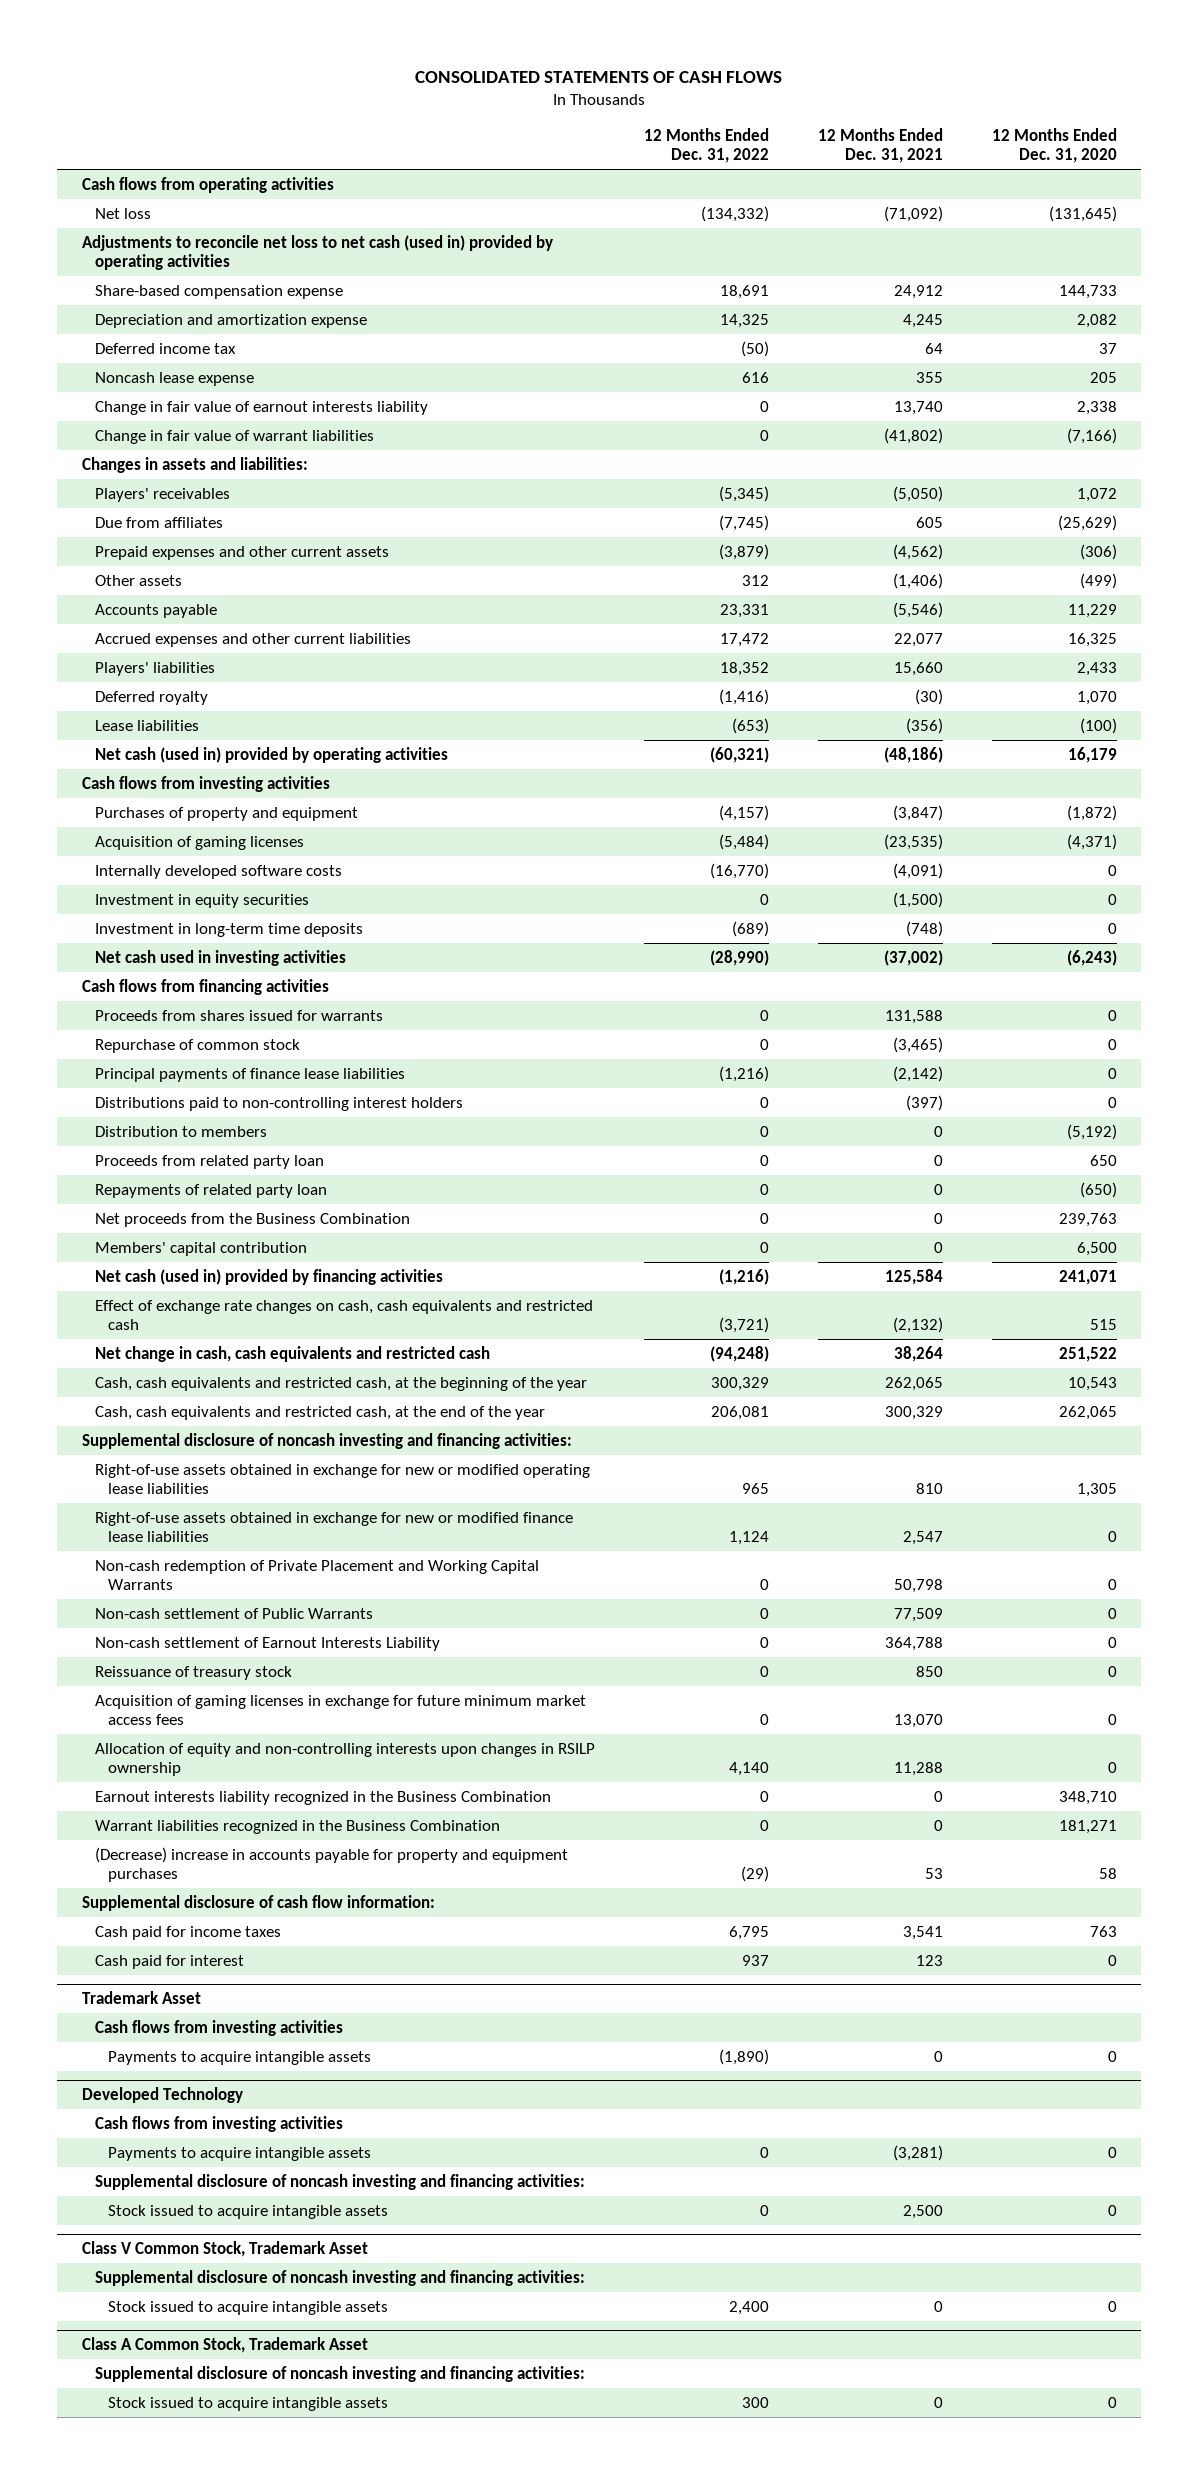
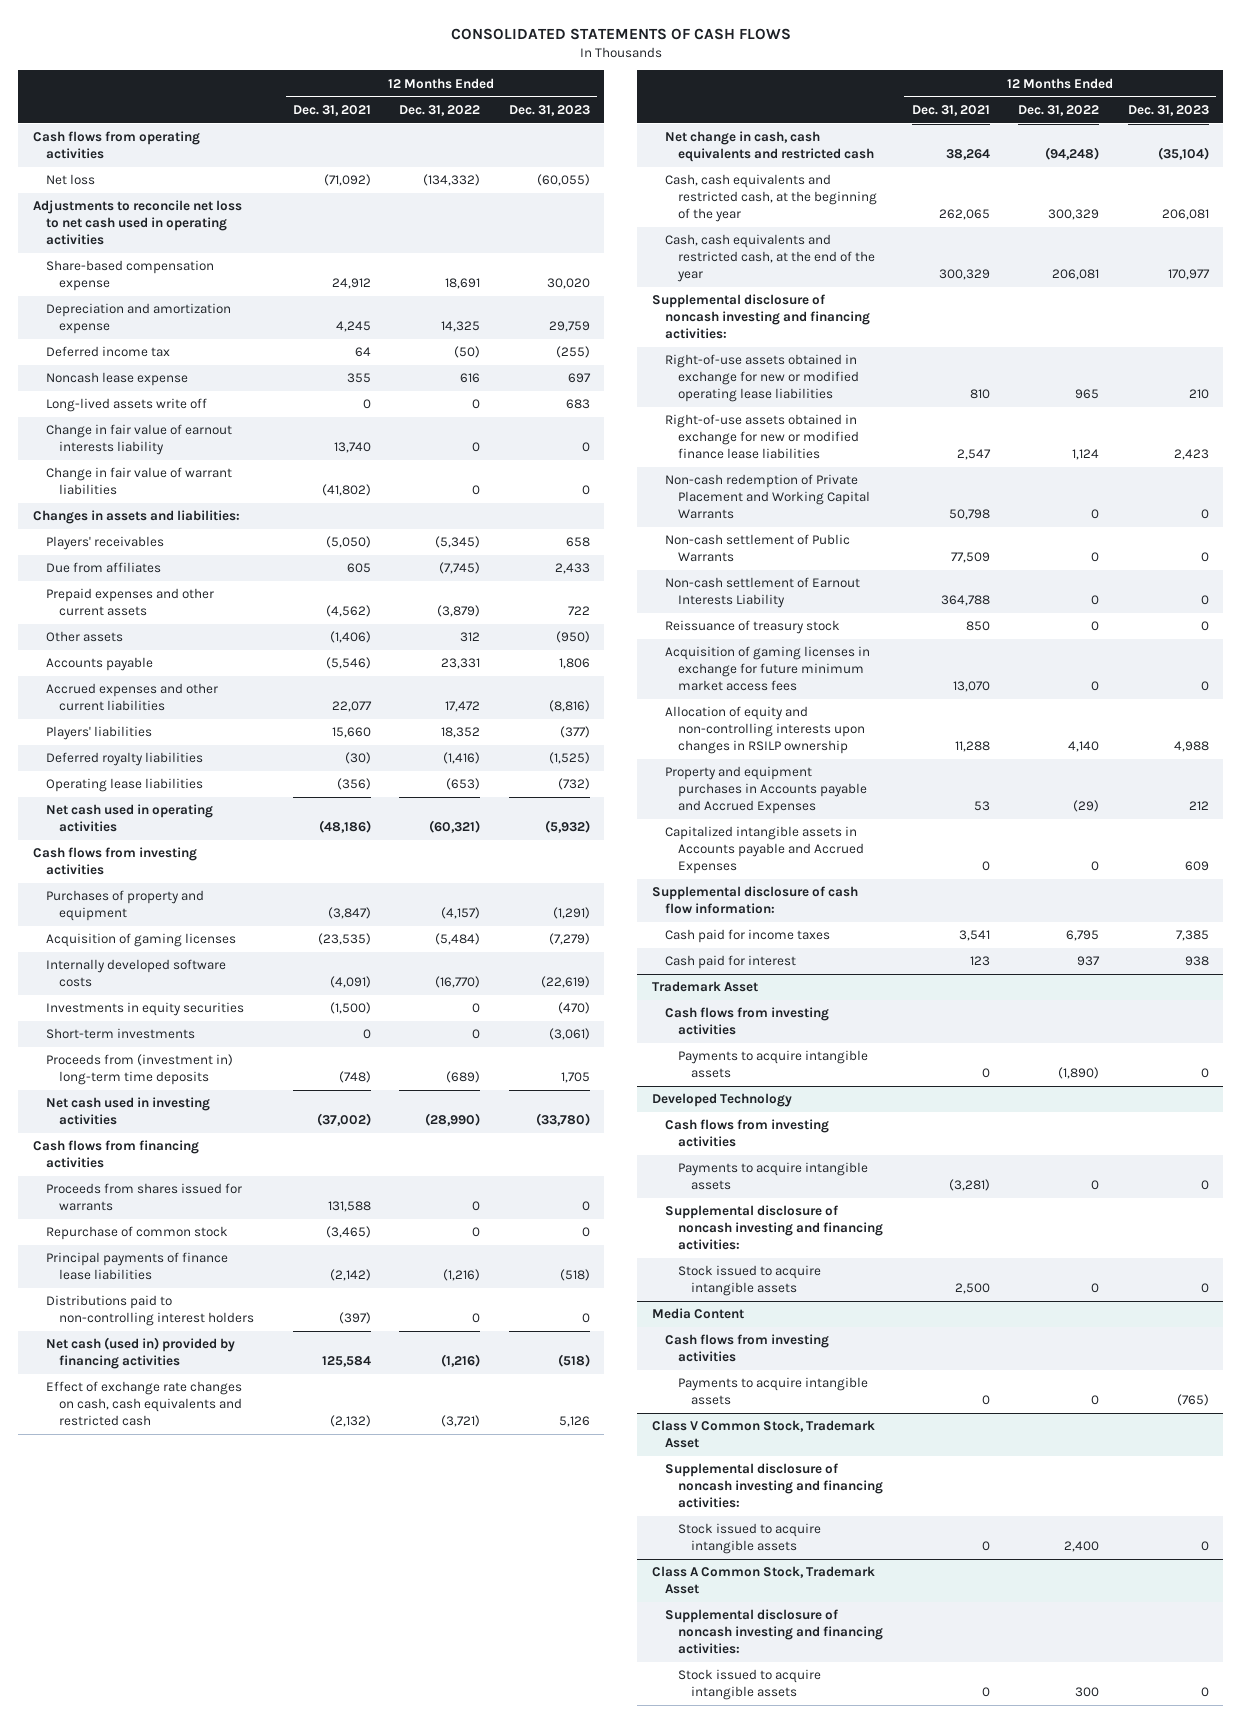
- | 12 Months Ended Dec. 31, 2022 | 12 Months Ended Dec. 31, 2021 | 12 Months Ended Dec. 31, 2020
+ | 12 Months Ended Dec. 31, 2021 | 12 Months Ended Dec. 31, 2022 | 12 Months Ended Dec. 31, 2023
- Adjustments to reconcile net loss to net cash (used in) provided by operating activities
+ Adjustments to reconcile net loss to net cash used in operating activities
+ Long-lived assets write off | 0 | 0 | 683
- Deferred royalty | (1,416) | (30) | 1,070
- Lease liabilities | (653) | (356) | (100)
- Net cash (used in) provided by operating activities | (60,321) | (48,186) | 16,179
+ Deferred royalty liabilities | (30) | (1,416) | (1,525)
+ Operating lease liabilities | (356) | (653) | (732)
+ Net cash used in operating activities | (48,186) | (60,321) | (5,932)
- Investment in equity securities | 0 | (1,500) | 0
- Investment in long-term time deposits | (689) | (748) | 0
+ Investments in equity securities | (1,500) | 0 | (470)
+ Short-term investments | 0 | 0 | (3,061)
+ Proceeds from (investment in) long-term time deposits | (748) | (689) | 1,705
- Distribution to members | 0 | 0 | (5,192)
- Proceeds from related party loan | 0 | 0 | 650
- Repayments of related party loan | 0 | 0 | (650)
- Net proceeds from the Business Combination | 0 | 0 | 239,763
- Members' capital contribution | 0 | 0 | 6,500
- Earnout interests liability recognized in the Business Combination | 0 | 0 | 348,710
- Warrant liabilities recognized in the Business Combination | 0 | 0 | 181,271
- (Decrease) increase in accounts payable for property and equipment purchases | (29) | 53 | 58
+ Property and equipment purchases in Accounts payable and Accrued Expenses | 53 | (29) | 212
+ Capitalized intangible assets in Accounts payable and Accrued Expenses | 0 | 0 | 609
+ Media Content
+ Cash flows from investing activities
+ Payments to acquire intangible assets | 0 | 0 | (765)

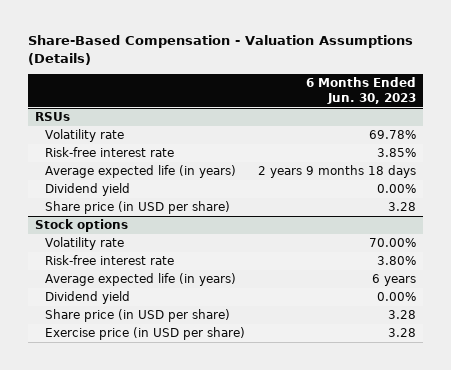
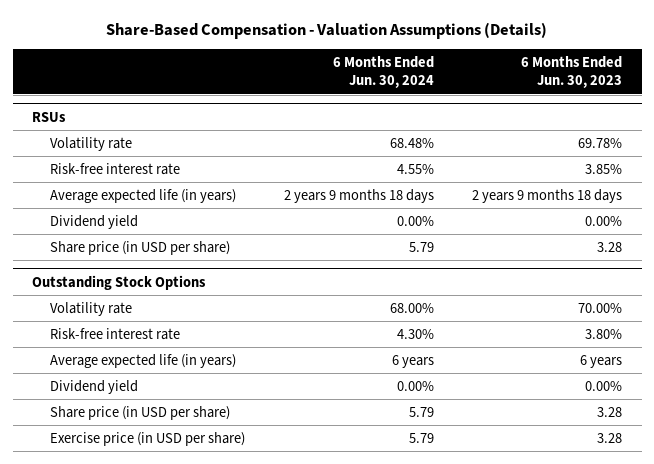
- | 6 Months Ended Jun. 30, 2023
+ | 6 Months Ended Jun. 30, 2024 | 6 Months Ended Jun. 30, 2023
- Stock options
+ Outstanding Stock Options

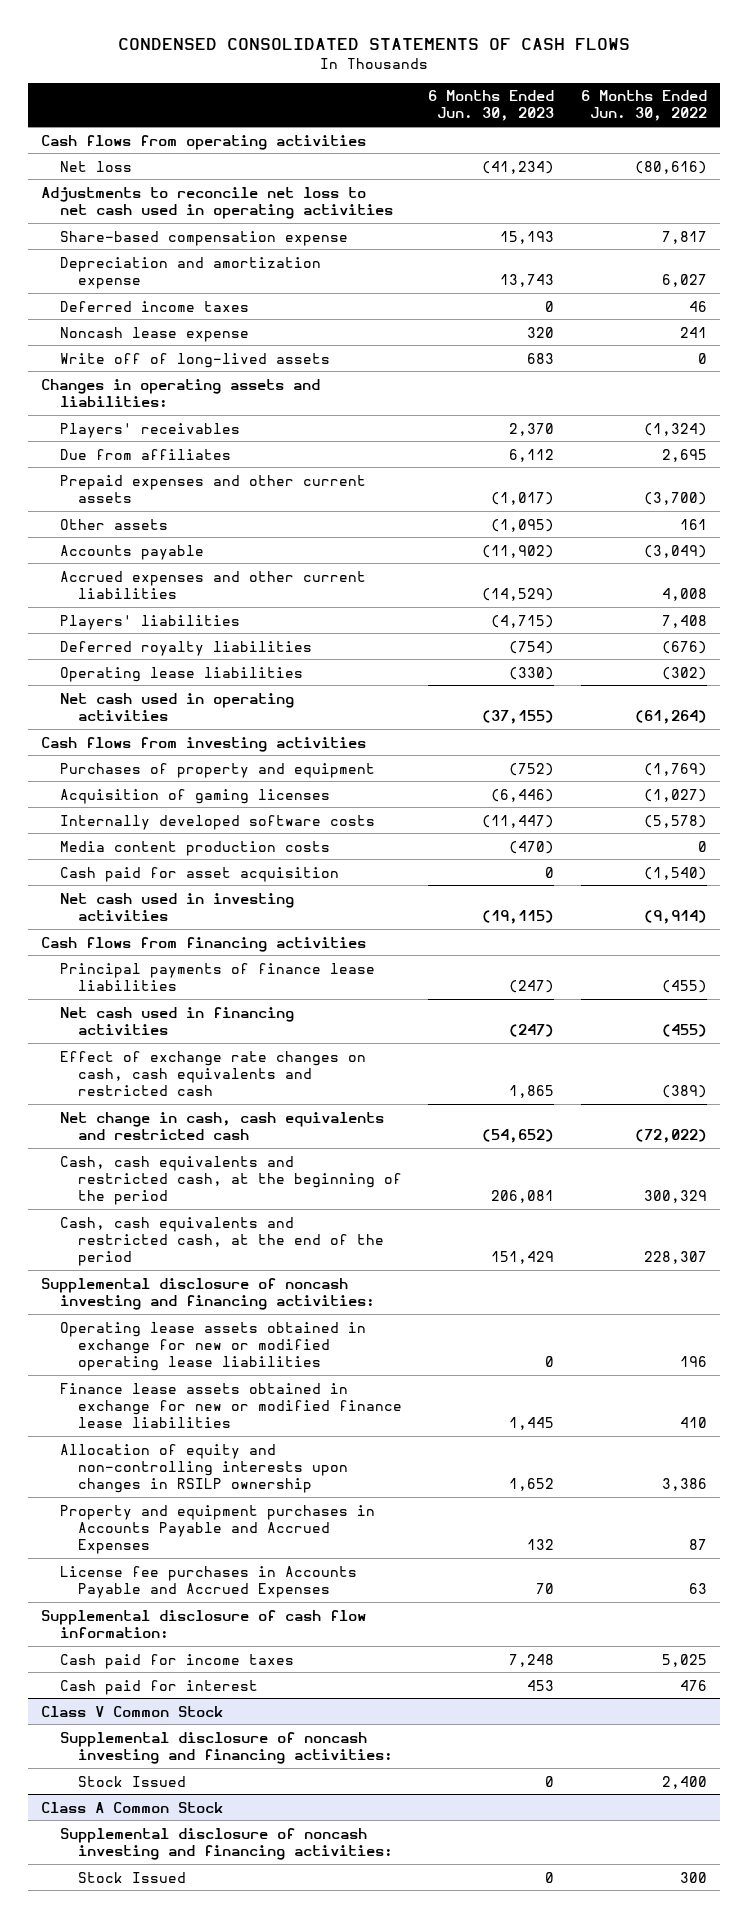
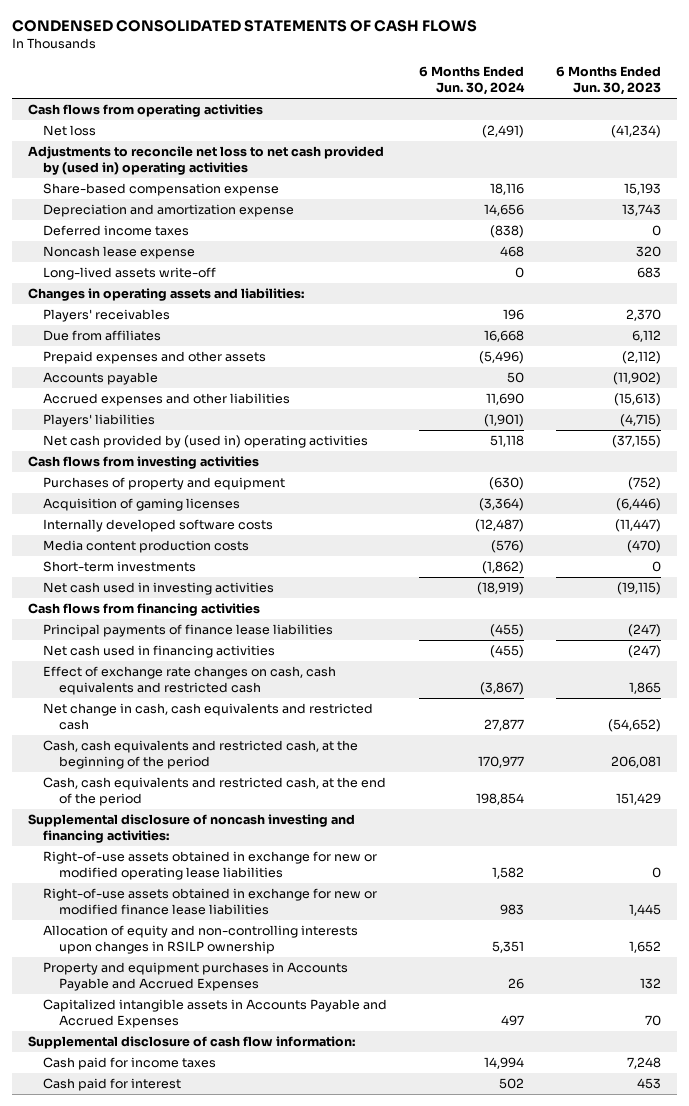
- | 6 Months Ended Jun. 30, 2023 | 6 Months Ended Jun. 30, 2022
+ | 6 Months Ended Jun. 30, 2024 | 6 Months Ended Jun. 30, 2023
- Adjustments to reconcile net loss to net cash used in operating activities
+ Adjustments to reconcile net loss to net cash provided by (used in) operating activities
- Write off of long-lived assets | 683 | 0
+ Long-lived assets write-off | 0 | 683
- Prepaid expenses and other current assets | (1,017) | (3,700)
- Other assets | (1,095) | 161
+ Prepaid expenses and other assets | (5,496) | (2,112)
- Accrued expenses and other current liabilities | (14,529) | 4,008
+ Accrued expenses and other liabilities | 11,690 | (15,613)
- Deferred royalty liabilities | (754) | (676)
- Operating lease liabilities | (330) | (302)
- Net cash used in operating activities | (37,155) | (61,264)
+ Net cash provided by (used in) operating activities | 51,118 | (37,155)
- Cash paid for asset acquisition | 0 | (1,540)
+ Short-term investments | (1,862) | 0
- Operating lease assets obtained in exchange for new or modified operating lease liabilities | 0 | 196
- Finance lease assets obtained in exchange for new or modified finance lease liabilities | 1,445 | 410
+ Right-of-use assets obtained in exchange for new or modified operating lease liabilities | 1,582 | 0
+ Right-of-use assets obtained in exchange for new or modified finance lease liabilities | 983 | 1,445
- License fee purchases in Accounts Payable and Accrued Expenses | 70 | 63
+ Capitalized intangible assets in Accounts Payable and Accrued Expenses | 497 | 70
- Class V Common Stock
- Supplemental disclosure of noncash investing and financing activities:
- Stock Issued | 0 | 2,400
- Class A Common Stock
- Supplemental disclosure of noncash investing and financing activities:
- Stock Issued | 0 | 300

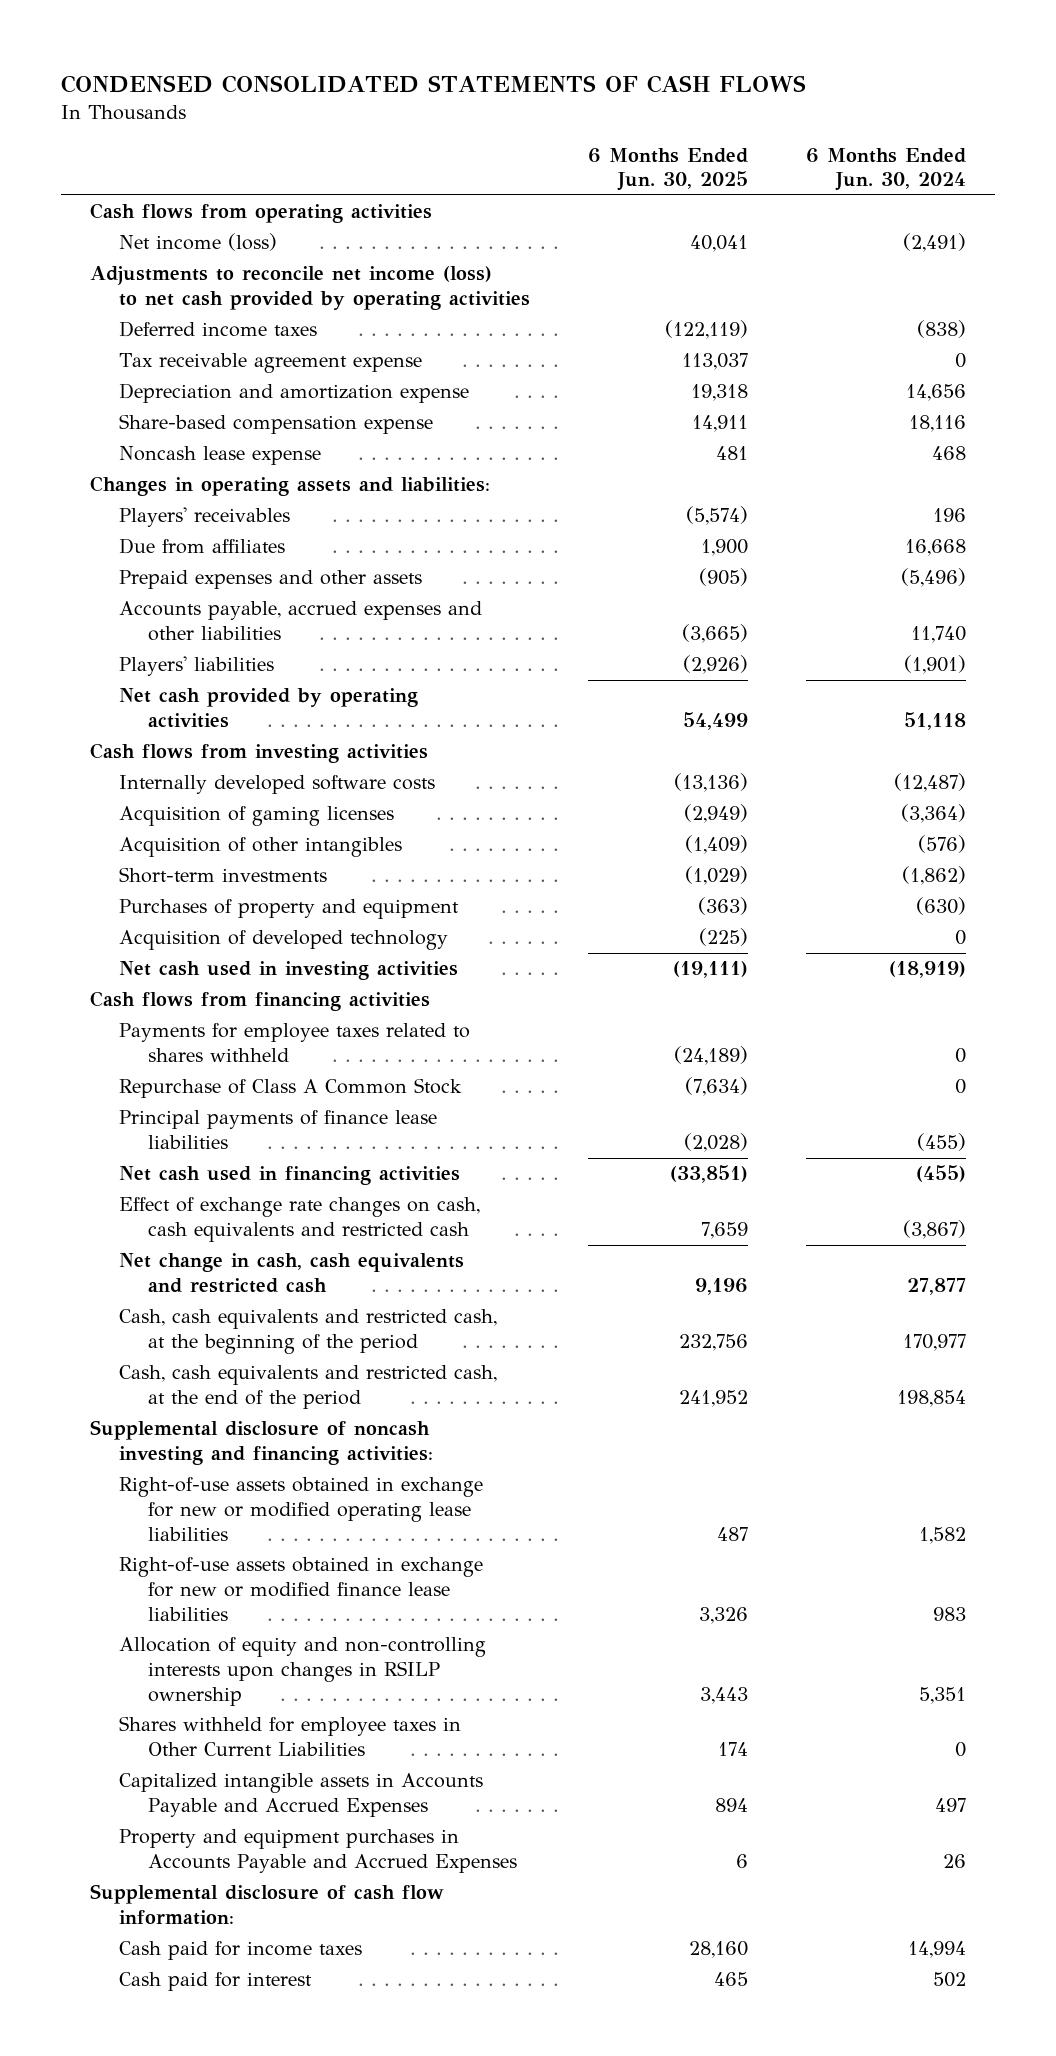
- | 6 Months Ended Jun. 30, 2024 | 6 Months Ended Jun. 30, 2023
+ | 6 Months Ended Jun. 30, 2025 | 6 Months Ended Jun. 30, 2024
- Net loss | (2,491) | (41,234)
- Adjustments to reconcile net loss to net cash provided by (used in) operating activities
+ Net income (loss) | 40,041 | (2,491)
+ Adjustments to reconcile net income (loss) to net cash provided by operating activities
+ Tax receivable agreement expense | 113,037 | 0
moved down: Depreciation and amortization expense | 19,318 | 14,656
moved down: Share-based compensation expense | 14,911 | 18,116
- Long-lived assets write-off | 0 | 683
- Accounts payable | 50 | (11,902)
- Accrued expenses and other liabilities | 11,690 | (15,613)
+ Accounts payable, accrued expenses and other liabilities | (3,665) | 11,740
- Net cash provided by (used in) operating activities | 51,118 | (37,155)
+ Net cash provided by operating activities | 54,499 | 51,118
- Media content production costs | (576) | (470)
moved down: Acquisition of gaming licenses | (2,949) | (3,364)
+ Acquisition of other intangibles | (1,409) | (576)
moved down: Purchases of property and equipment | (363) | (630)
+ Acquisition of developed technology | (225) | 0
+ Payments for employee taxes related to shares withheld | (24,189) | 0
+ Repurchase of Class A Common Stock | (7,634) | 0
+ Shares withheld for employee taxes in Other Current Liabilities | 174 | 0
moved down: Property and equipment purchases in Accounts Payable and Accrued Expenses | 6 | 26

